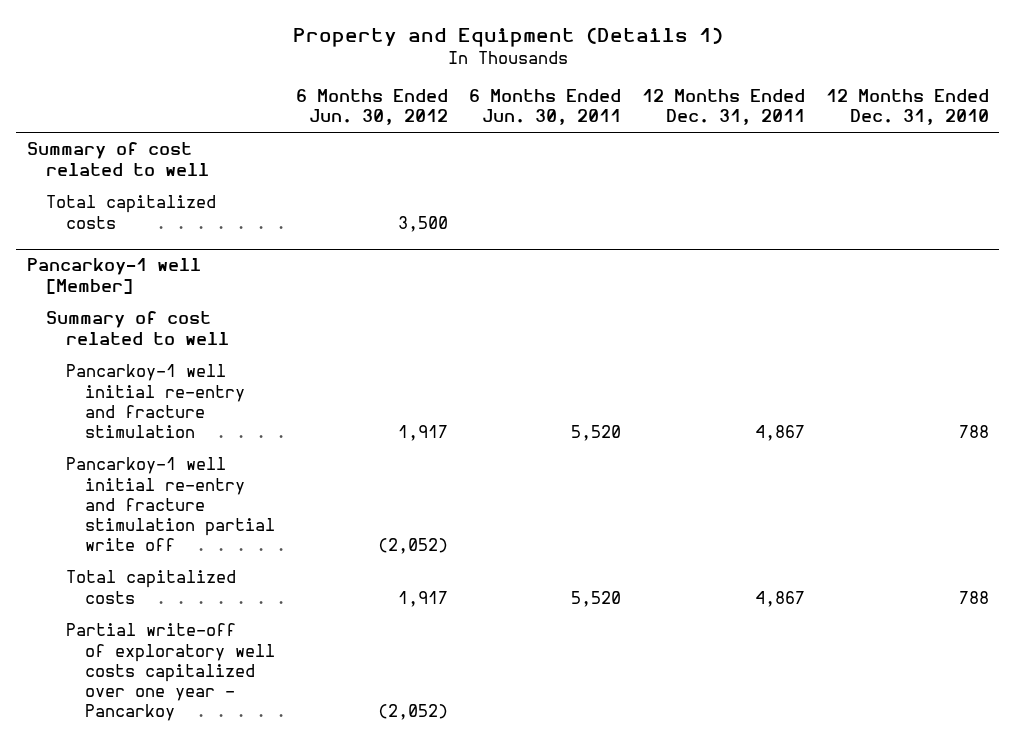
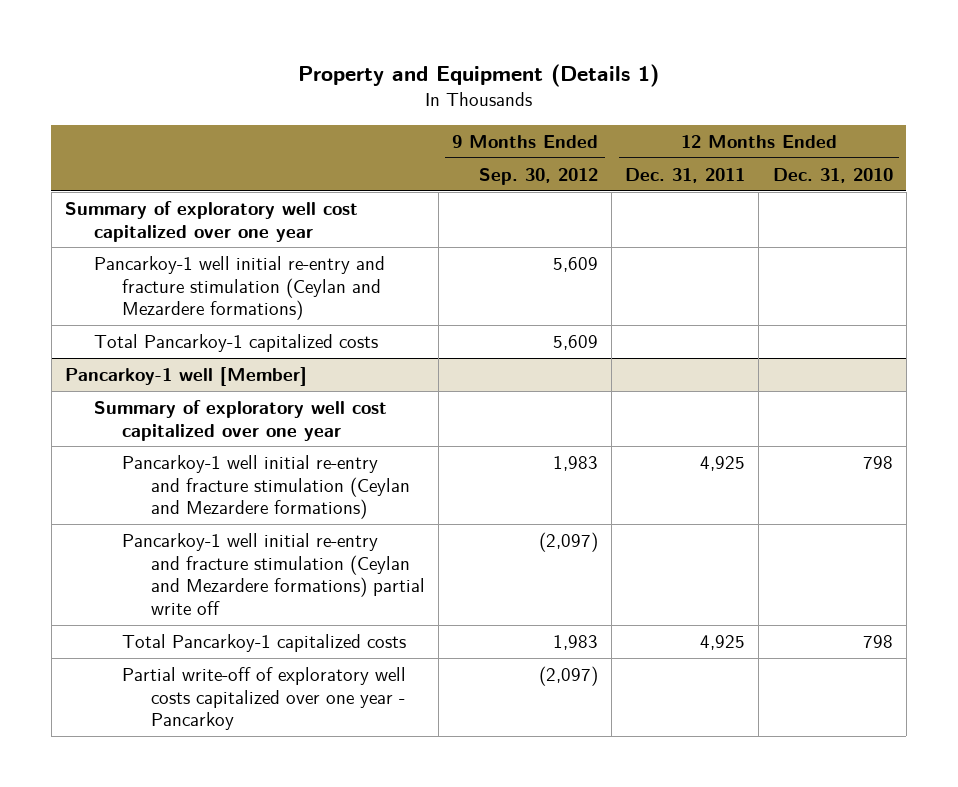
- | 6 Months Ended Jun. 30, 2012 | 6 Months Ended Jun. 30, 2011 | 12 Months Ended Dec. 31, 2011 | 12 Months Ended Dec. 31, 2010
+ | 9 Months Ended Sep. 30, 2012 | 12 Months Ended Dec. 31, 2011 | 12 Months Ended Dec. 31, 2010
- Summary of cost related to well
- Total capitalized costs | 3,500 | | |
+ Summary of exploratory well cost capitalized over one year
+ Pancarkoy-1 well initial re-entry and fracture stimulation (Ceylan and Mezardere formations) | 5,609 | |
+ Total Pancarkoy-1 capitalized costs | 5,609 | |
@ Pancarkoy-1 well [Member]
- Summary of cost related to well
- Pancarkoy-1 well initial re-entry and fracture stimulation | 1,917 | 5,520 | 4,867 | 788
- Pancarkoy-1 well initial re-entry and fracture stimulation partial write off | (2,052) | | |
- Total capitalized costs | 1,917 | 5,520 | 4,867 | 788
+ Summary of exploratory well cost capitalized over one year
+ Pancarkoy-1 well initial re-entry and fracture stimulation (Ceylan and Mezardere formations) | 1,983 | 4,925 | 798
+ Pancarkoy-1 well initial re-entry and fracture stimulation (Ceylan and Mezardere formations) partial write off | (2,097) | |
+ Total Pancarkoy-1 capitalized costs | 1,983 | 4,925 | 798

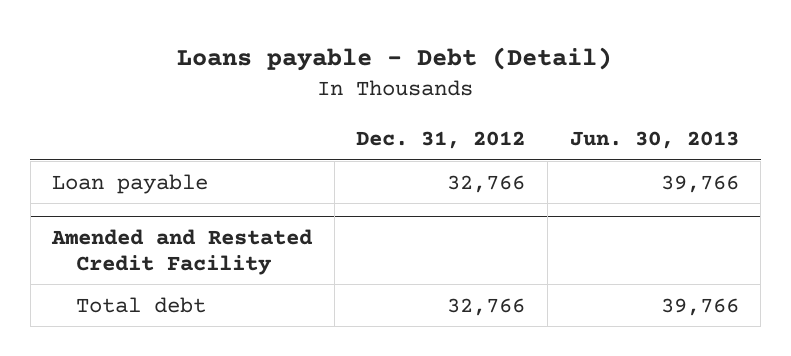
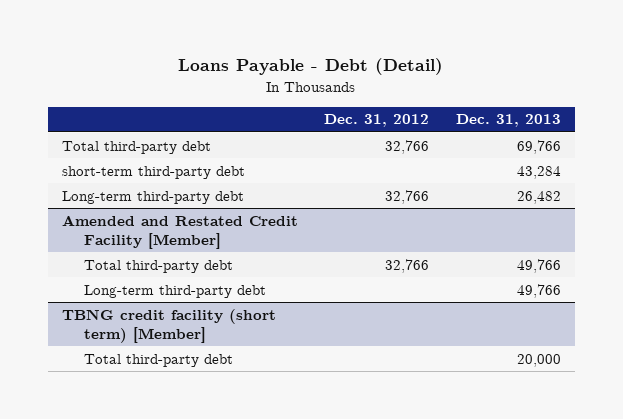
- Loans payable - Debt (Detail)
+ Loans Payable - Debt (Detail)
- | Dec. 31, 2012 | Jun. 30, 2013
+ | Dec. 31, 2012 | Dec. 31, 2013
- Loan payable | 32,766 | 39,766
- Amended and Restated Credit Facility
- Total debt | 32,766 | 39,766
+ Total third-party debt | 32,766 | 69,766
+ short-term third-party debt | | 43,284
+ Long-term third-party debt | 32,766 | 26,482
+ Amended and Restated Credit Facility [Member]
+ Total third-party debt | 32,766 | 49,766
+ Long-term third-party debt | | 49,766
+ TBNG credit facility (short term) [Member]
+ Total third-party debt | | 20,000

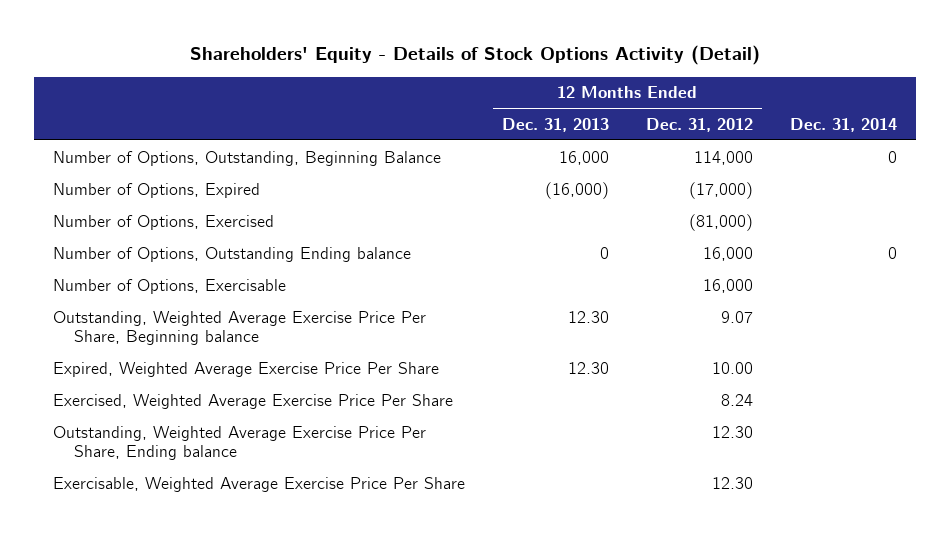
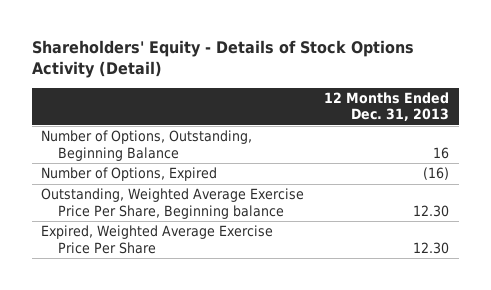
- | 12 Months Ended Dec. 31, 2013 | 12 Months Ended Dec. 31, 2012 | Dec. 31, 2014
+ | 12 Months Ended Dec. 31, 2013
- Number of Options, Outstanding, Beginning Balance | 16,000 | 114,000 | 0
- Number of Options, Expired | (16,000) | (17,000) |
- Number of Options, Exercised | | (81,000) |
- Number of Options, Outstanding Ending balance | 0 | 16,000 | 0
- Number of Options, Exercisable | | 16,000 |
+ Number of Options, Outstanding, Beginning Balance | 16
+ Number of Options, Expired | (16)
- Exercised, Weighted Average Exercise Price Per Share | | 8.24 |
- Outstanding, Weighted Average Exercise Price Per Share, Ending balance | | 12.30 |
- Exercisable, Weighted Average Exercise Price Per Share | | 12.30 |

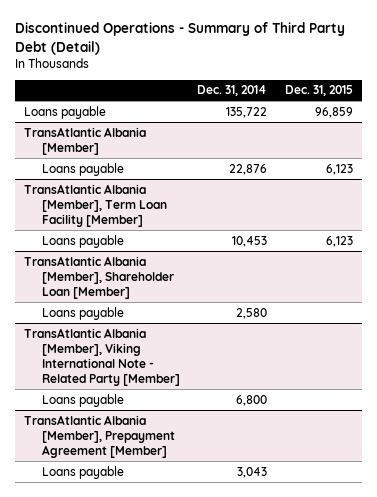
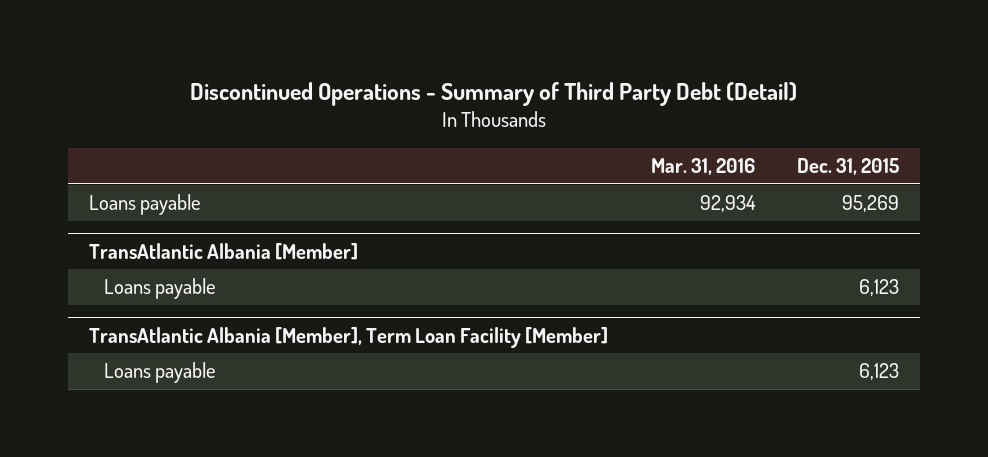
- | Dec. 31, 2014 | Dec. 31, 2015
+ | Mar. 31, 2016 | Dec. 31, 2015
- Loans payable | 135,722 | 96,859
+ Loans payable | 92,934 | 95,269
- TransAtlantic Albania [Member], Shareholder Loan [Member]
- Loans payable | 2,580 |
- TransAtlantic Albania [Member], Viking International Note - Related Party [Member]
- Loans payable | 6,800 |
- TransAtlantic Albania [Member], Prepayment Agreement [Member]
- Loans payable | 3,043 |

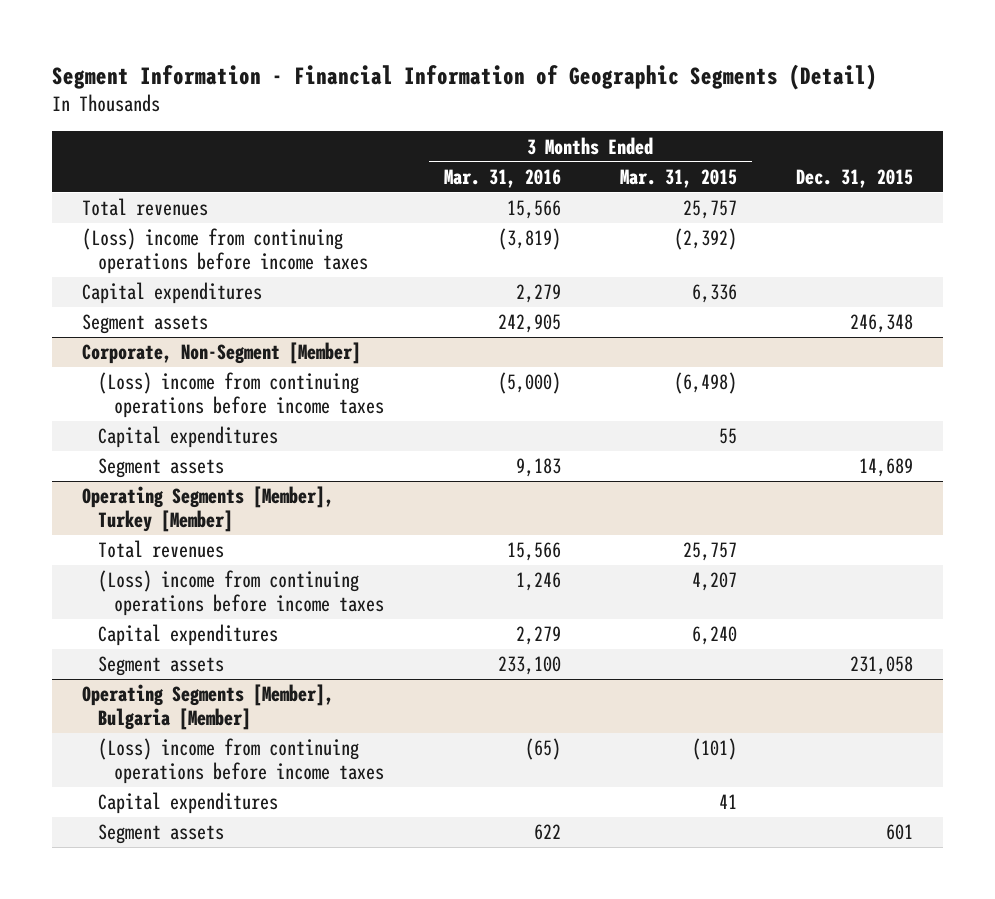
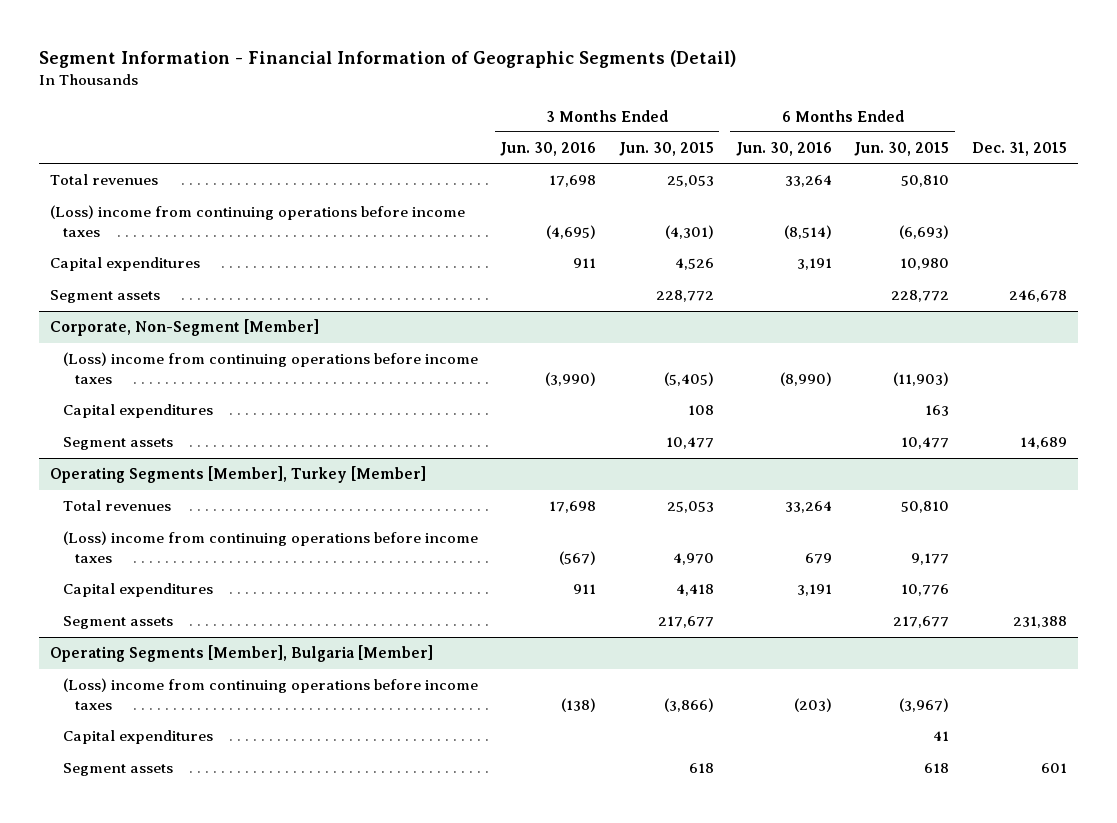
- | 3 Months Ended Mar. 31, 2016 | 3 Months Ended Mar. 31, 2015 | Dec. 31, 2015
+ | 3 Months Ended Jun. 30, 2016 | 3 Months Ended Jun. 30, 2015 | 6 Months Ended Jun. 30, 2016 | 6 Months Ended Jun. 30, 2015 | Dec. 31, 2015
- Segment assets | 242,905 | | 246,348
+ Segment assets | | 228,772 | | 228,772 | 246,678
@ Operating Segments [Member], Turkey [Member]
- Segment assets | 233,100 | | 231,058
+ Segment assets | | 217,677 | | 217,677 | 231,388

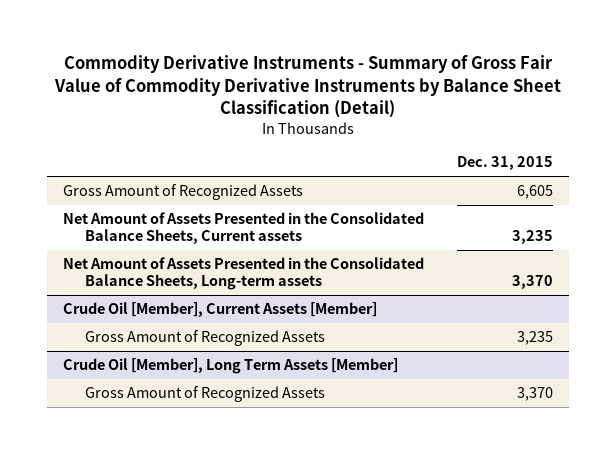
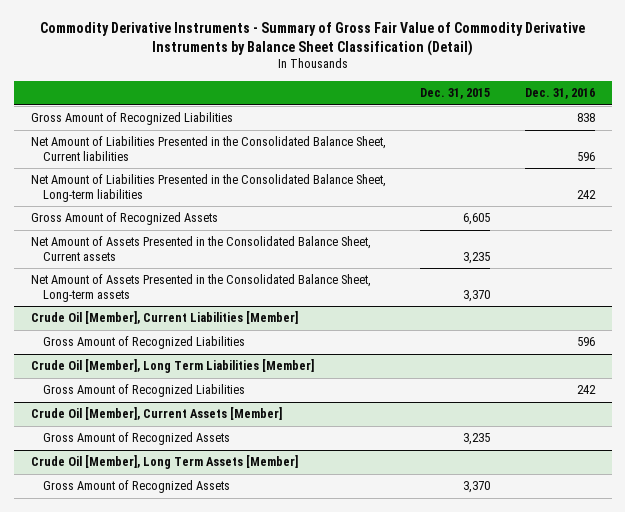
- | Dec. 31, 2015
+ | Dec. 31, 2015 | Dec. 31, 2016
+ Gross Amount of Recognized Liabilities | | 838
+ Net Amount of Liabilities Presented in the Consolidated Balance Sheet, Current liabilities | | 596
+ Net Amount of Liabilities Presented in the Consolidated Balance Sheet, Long-term liabilities | | 242
- Net Amount of Assets Presented in the Consolidated Balance Sheets, Current assets | 3,235
- Net Amount of Assets Presented in the Consolidated Balance Sheets, Long-term assets | 3,370
+ Net Amount of Assets Presented in the Consolidated Balance Sheet, Current assets | 3,235 |
+ Net Amount of Assets Presented in the Consolidated Balance Sheet, Long-term assets | 3,370 |
+ Crude Oil [Member], Current Liabilities [Member]
+ Gross Amount of Recognized Liabilities | | 596
+ Crude Oil [Member], Long Term Liabilities [Member]
+ Gross Amount of Recognized Liabilities | | 242

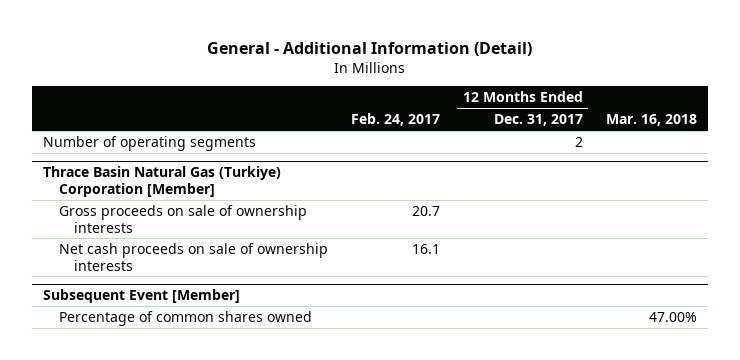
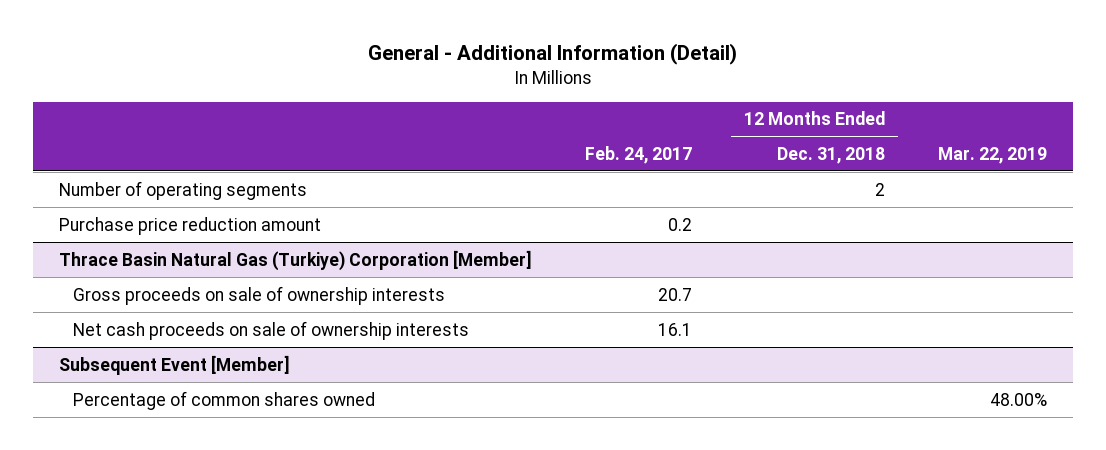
- | Feb. 24, 2017 | 12 Months Ended Dec. 31, 2017 | Mar. 16, 2018
+ | Feb. 24, 2017 | 12 Months Ended Dec. 31, 2018 | Mar. 22, 2019
+ Purchase price reduction amount | 0.2 | |

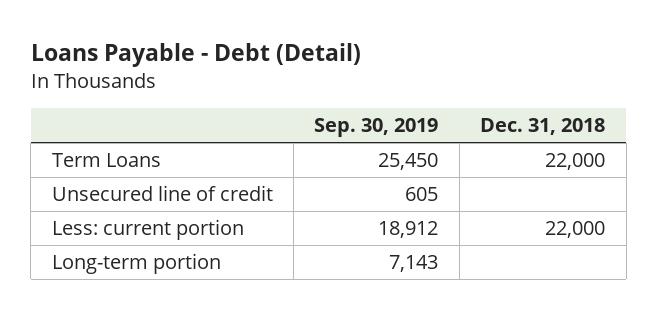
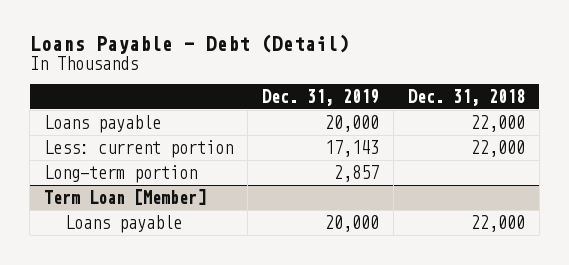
- | Sep. 30, 2019 | Dec. 31, 2018
+ | Dec. 31, 2019 | Dec. 31, 2018
- Term Loans | 25,450 | 22,000
- Unsecured line of credit | 605 |
+ Loans payable | 20,000 | 22,000
+ Term Loan [Member]
+ Loans payable | 20,000 | 22,000

